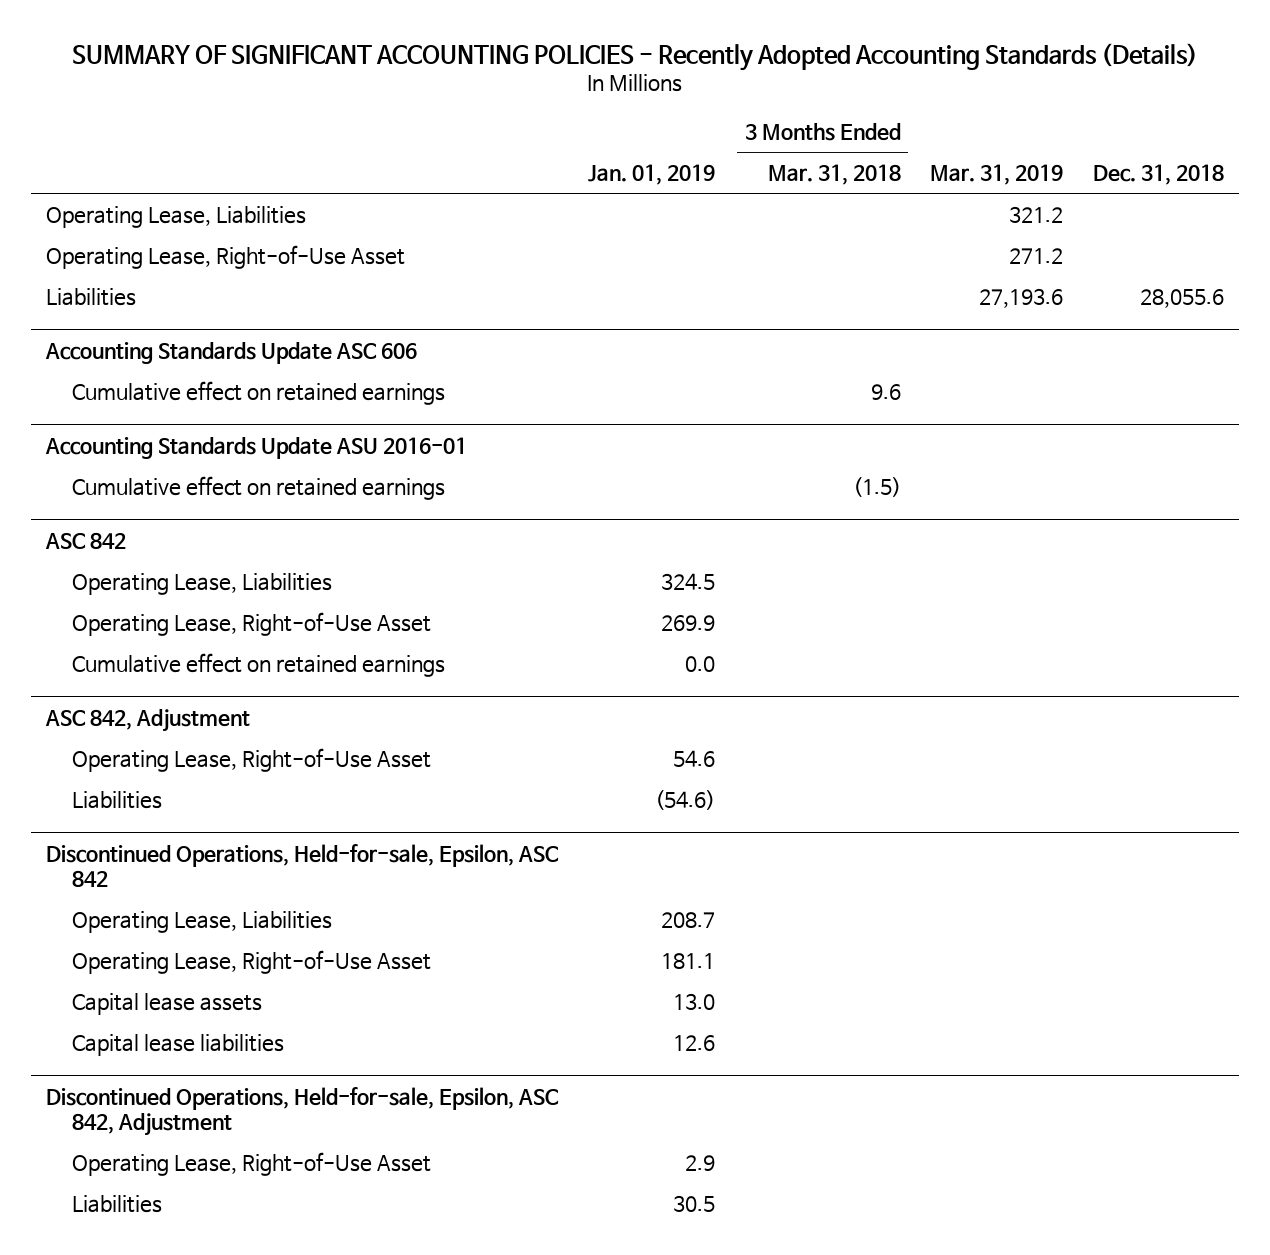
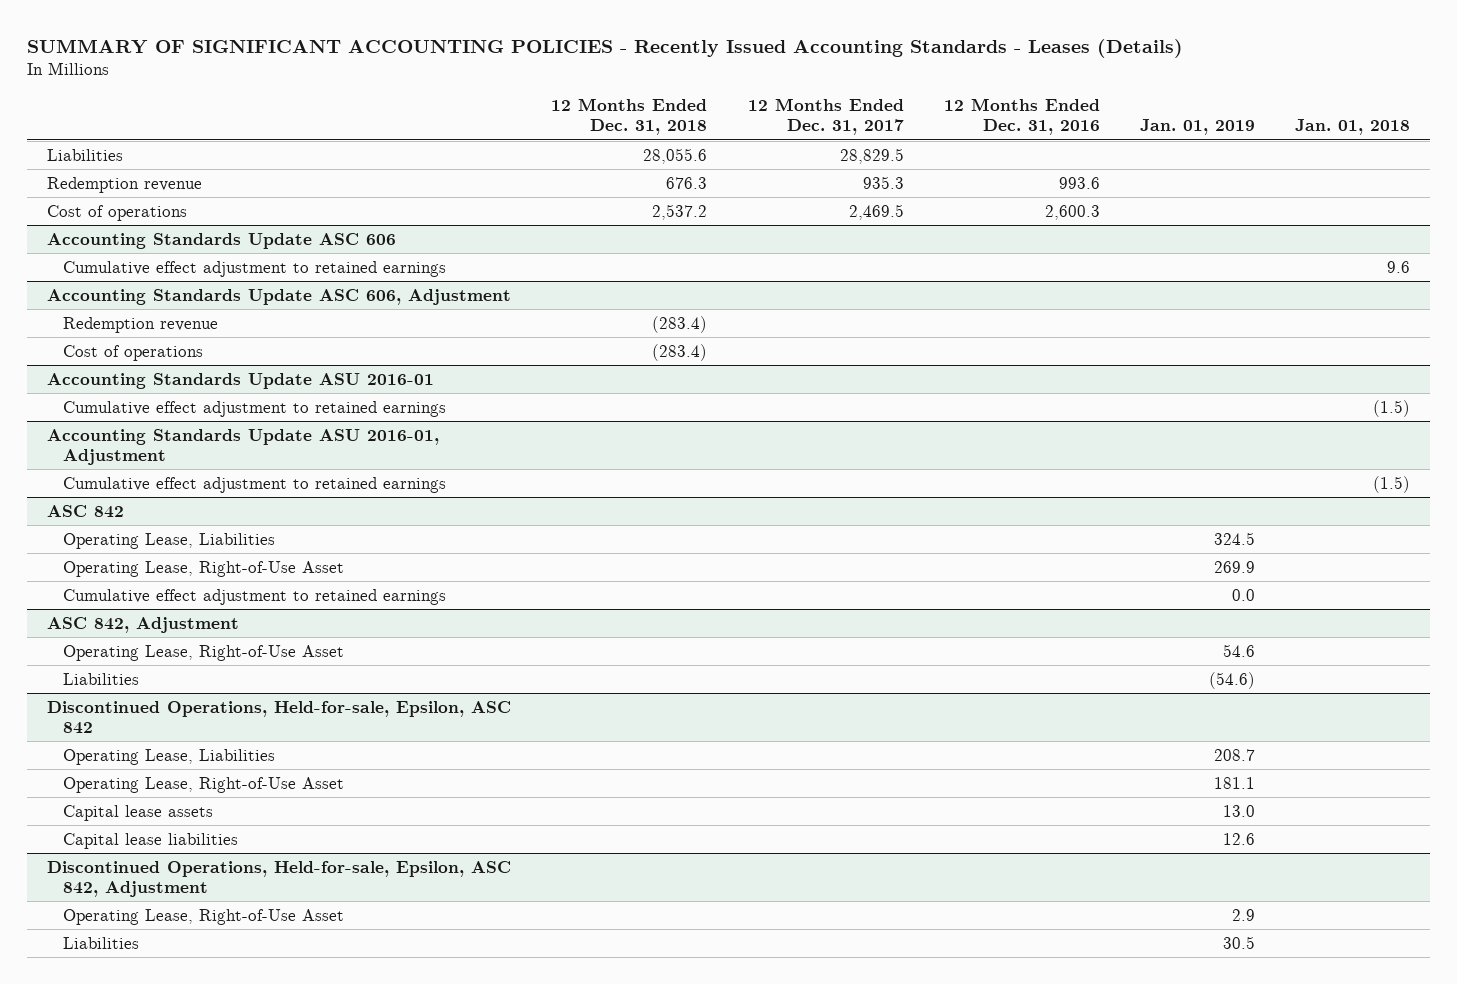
- SUMMARY OF SIGNIFICANT ACCOUNTING POLICIES - Recently Adopted Accounting Standards (Details)
+ SUMMARY OF SIGNIFICANT ACCOUNTING POLICIES - Recently Issued Accounting Standards - Leases (Details)
- | Jan. 01, 2019 | 3 Months Ended Mar. 31, 2018 | Mar. 31, 2019 | Dec. 31, 2018
+ | 12 Months Ended Dec. 31, 2018 | 12 Months Ended Dec. 31, 2017 | 12 Months Ended Dec. 31, 2016 | Jan. 01, 2019 | Jan. 01, 2018
- Operating Lease, Liabilities | | | 321.2 |
- Operating Lease, Right-of-Use Asset | | | 271.2 |
+ Redemption revenue | 676.3 | 935.3 | 993.6 | |
+ Cost of operations | 2,537.2 | 2,469.5 | 2,600.3 | |
@ Accounting Standards Update ASC 606
- Cumulative effect on retained earnings | | 9.6 | |
+ Cumulative effect adjustment to retained earnings | | | | | 9.6
+ Accounting Standards Update ASC 606, Adjustment
+ Redemption revenue | (283.4) | | | |
+ Cost of operations | (283.4) | | | |
@ Accounting Standards Update ASU 2016-01
- Cumulative effect on retained earnings | | (1.5) | |
+ Cumulative effect adjustment to retained earnings | | | | | (1.5)
+ Accounting Standards Update ASU 2016-01, Adjustment
+ Cumulative effect adjustment to retained earnings | | | | | (1.5)
@ ASC 842
- Cumulative effect on retained earnings | 0.0 | | |
+ Cumulative effect adjustment to retained earnings | | | | 0.0 |

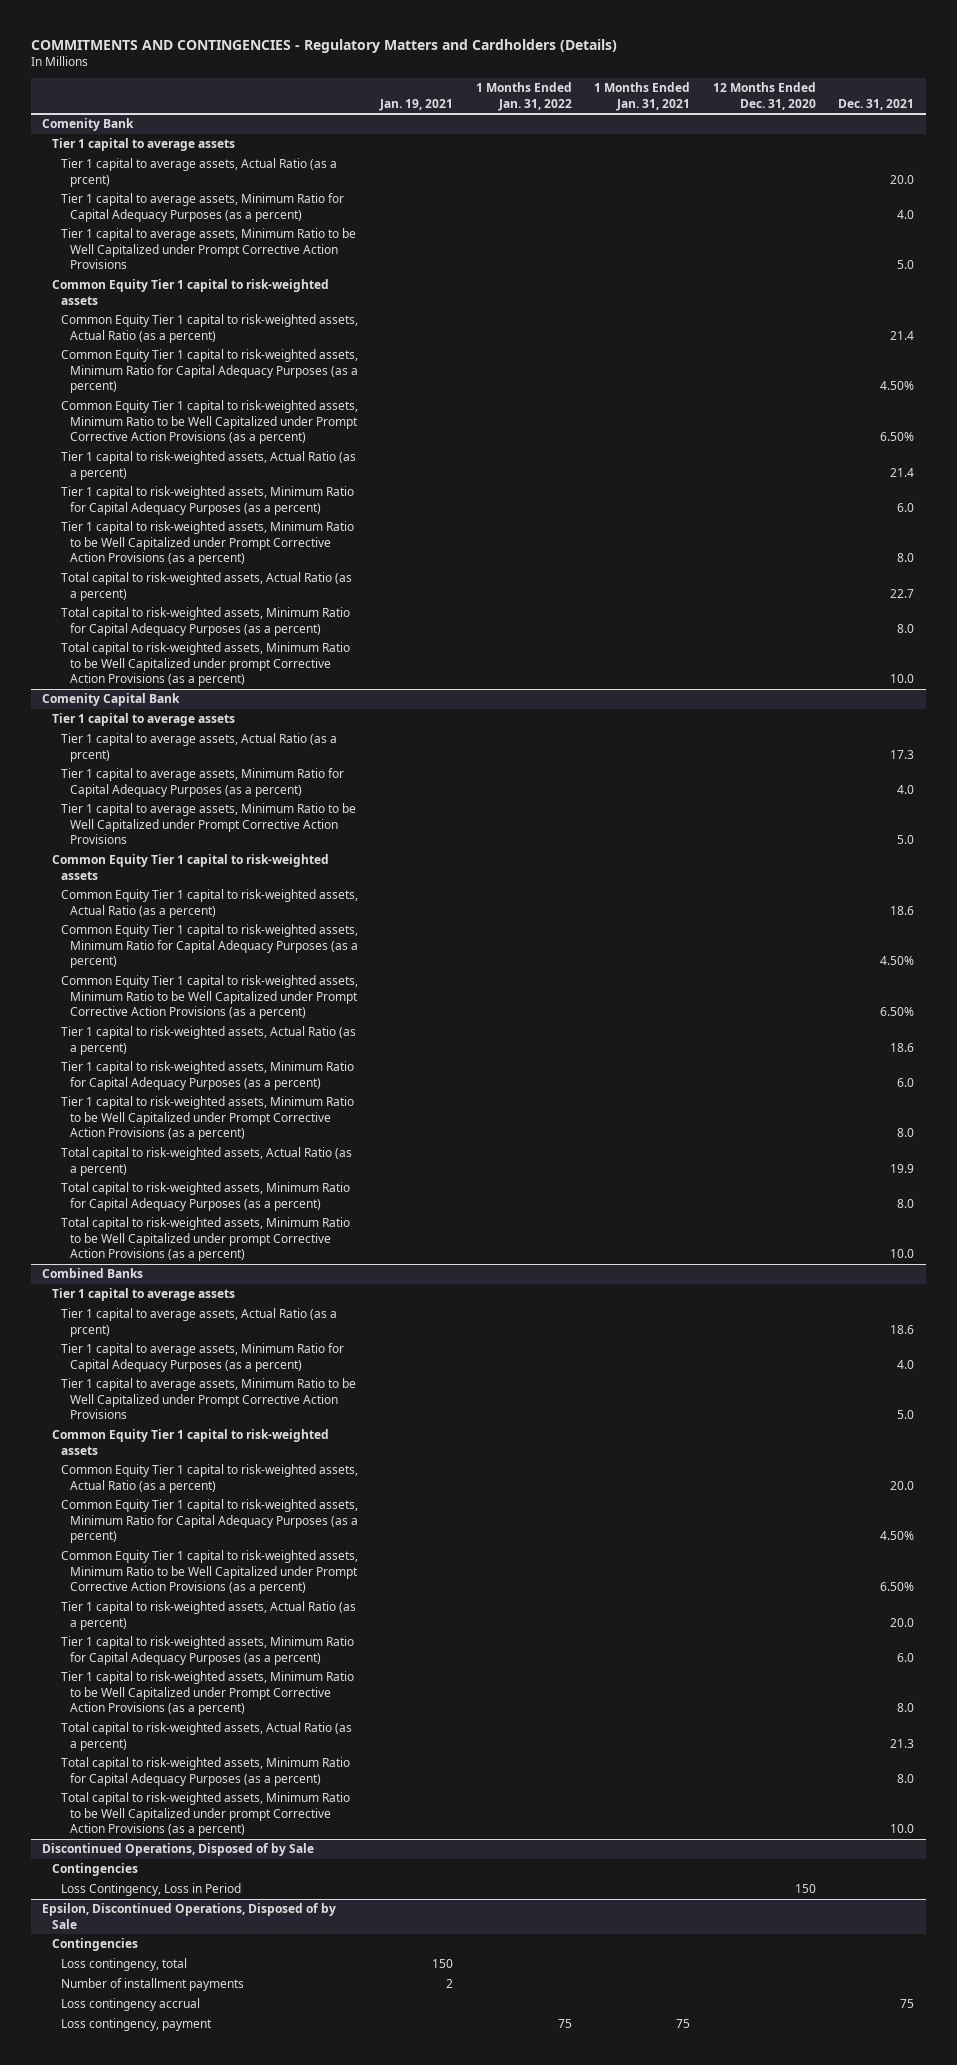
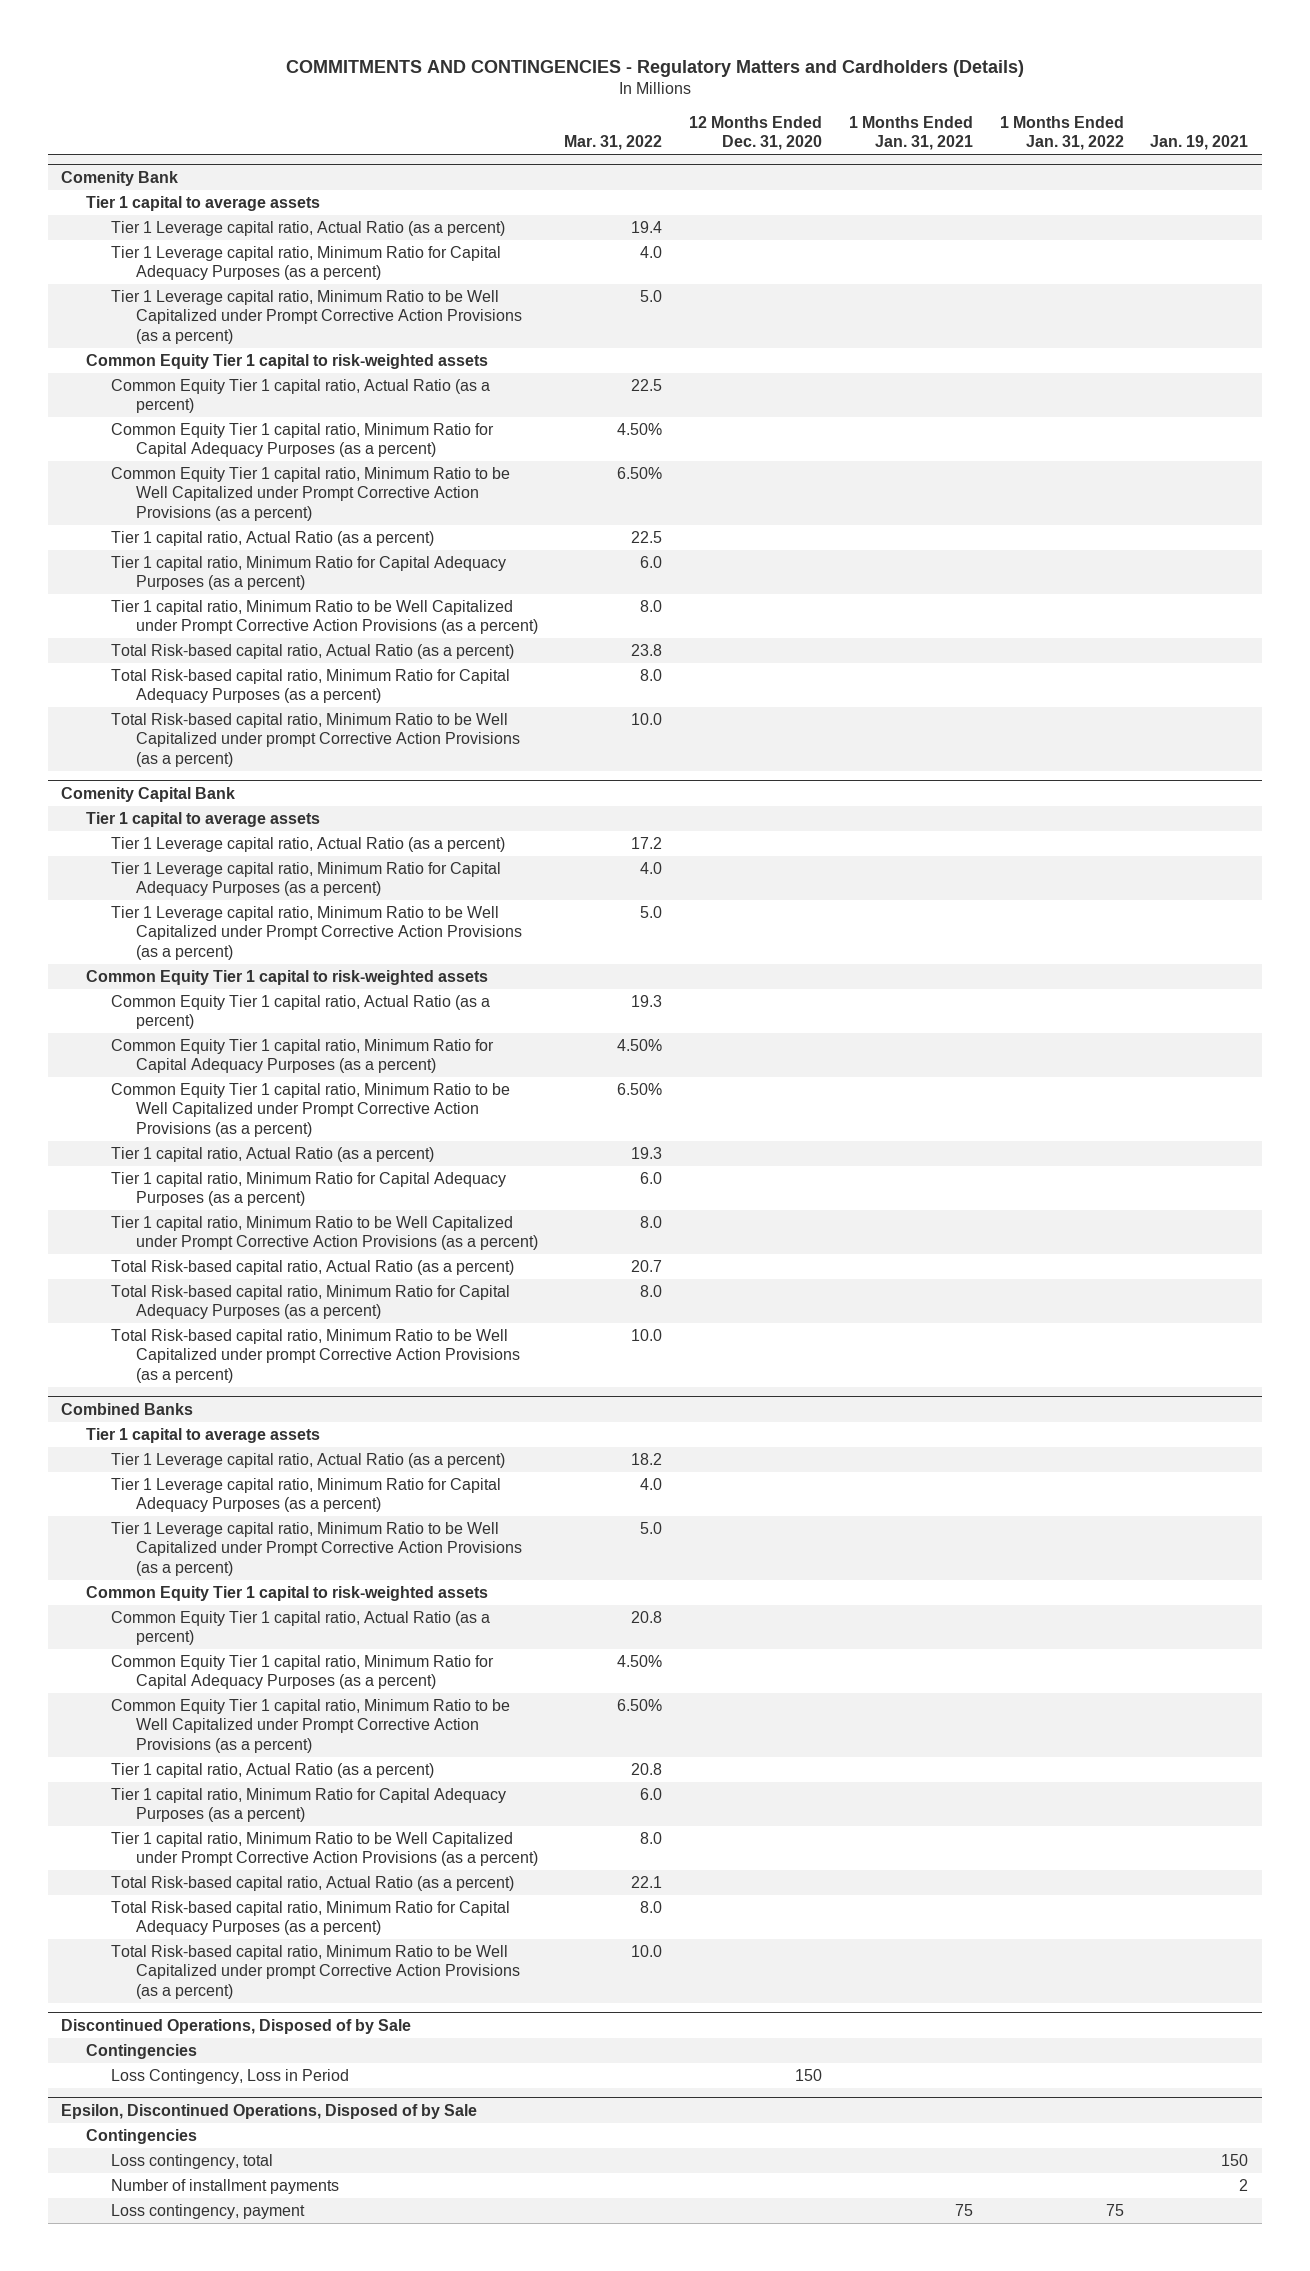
- | Jan. 19, 2021 | 1 Months Ended Jan. 31, 2022 | 1 Months Ended Jan. 31, 2021 | 12 Months Ended Dec. 31, 2020 | Dec. 31, 2021
+ | Mar. 31, 2022 | 12 Months Ended Dec. 31, 2020 | 1 Months Ended Jan. 31, 2021 | 1 Months Ended Jan. 31, 2022 | Jan. 19, 2021
@ Comenity Bank
- Tier 1 capital to average assets, Actual Ratio (as a prcent) | | | | | 20.0
- Tier 1 capital to average assets, Minimum Ratio for Capital Adequacy Purposes (as a percent) | | | | | 4.0
- Tier 1 capital to average assets, Minimum Ratio to be Well Capitalized under Prompt Corrective Action Provisions | | | | | 5.0
+ Tier 1 Leverage capital ratio, Actual Ratio (as a percent) | 19.4 | | | |
+ Tier 1 Leverage capital ratio, Minimum Ratio for Capital Adequacy Purposes (as a percent) | 4.0 | | | |
+ Tier 1 Leverage capital ratio, Minimum Ratio to be Well Capitalized under Prompt Corrective Action Provisions (as a percent) | 5.0 | | | |
- Common Equity Tier 1 capital to risk-weighted assets, Actual Ratio (as a percent) | | | | | 21.4
- Common Equity Tier 1 capital to risk-weighted assets, Minimum Ratio for Capital Adequacy Purposes (as a percent) | | | | | 4.50%
- Common Equity Tier 1 capital to risk-weighted assets, Minimum Ratio to be Well Capitalized under Prompt Corrective Action Provisions (as a percent) | | | | | 6.50%
- Tier 1 capital to risk-weighted assets, Actual Ratio (as a percent) | | | | | 21.4
- Tier 1 capital to risk-weighted assets, Minimum Ratio for Capital Adequacy Purposes (as a percent) | | | | | 6.0
- Tier 1 capital to risk-weighted assets, Minimum Ratio to be Well Capitalized under Prompt Corrective Action Provisions (as a percent) | | | | | 8.0
- Total capital to risk-weighted assets, Actual Ratio (as a percent) | | | | | 22.7
- Total capital to risk-weighted assets, Minimum Ratio for Capital Adequacy Purposes (as a percent) | | | | | 8.0
- Total capital to risk-weighted assets, Minimum Ratio to be Well Capitalized under prompt Corrective Action Provisions (as a percent) | | | | | 10.0
+ Common Equity Tier 1 capital ratio, Actual Ratio (as a percent) | 22.5 | | | |
+ Common Equity Tier 1 capital ratio, Minimum Ratio for Capital Adequacy Purposes (as a percent) | 4.50% | | | |
+ Common Equity Tier 1 capital ratio, Minimum Ratio to be Well Capitalized under Prompt Corrective Action Provisions (as a percent) | 6.50% | | | |
+ Tier 1 capital ratio, Actual Ratio (as a percent) | 22.5 | | | |
+ Tier 1 capital ratio, Minimum Ratio for Capital Adequacy Purposes (as a percent) | 6.0 | | | |
+ Tier 1 capital ratio, Minimum Ratio to be Well Capitalized under Prompt Corrective Action Provisions (as a percent) | 8.0 | | | |
+ Total Risk-based capital ratio, Actual Ratio (as a percent) | 23.8 | | | |
+ Total Risk-based capital ratio, Minimum Ratio for Capital Adequacy Purposes (as a percent) | 8.0 | | | |
+ Total Risk-based capital ratio, Minimum Ratio to be Well Capitalized under prompt Corrective Action Provisions (as a percent) | 10.0 | | | |
@ Comenity Capital Bank
- Tier 1 capital to average assets, Actual Ratio (as a prcent) | | | | | 17.3
- Tier 1 capital to average assets, Minimum Ratio for Capital Adequacy Purposes (as a percent) | | | | | 4.0
- Tier 1 capital to average assets, Minimum Ratio to be Well Capitalized under Prompt Corrective Action Provisions | | | | | 5.0
+ Tier 1 Leverage capital ratio, Actual Ratio (as a percent) | 17.2 | | | |
+ Tier 1 Leverage capital ratio, Minimum Ratio for Capital Adequacy Purposes (as a percent) | 4.0 | | | |
+ Tier 1 Leverage capital ratio, Minimum Ratio to be Well Capitalized under Prompt Corrective Action Provisions (as a percent) | 5.0 | | | |
- Common Equity Tier 1 capital to risk-weighted assets, Actual Ratio (as a percent) | | | | | 18.6
- Common Equity Tier 1 capital to risk-weighted assets, Minimum Ratio for Capital Adequacy Purposes (as a percent) | | | | | 4.50%
- Common Equity Tier 1 capital to risk-weighted assets, Minimum Ratio to be Well Capitalized under Prompt Corrective Action Provisions (as a percent) | | | | | 6.50%
- Tier 1 capital to risk-weighted assets, Actual Ratio (as a percent) | | | | | 18.6
- Tier 1 capital to risk-weighted assets, Minimum Ratio for Capital Adequacy Purposes (as a percent) | | | | | 6.0
- Tier 1 capital to risk-weighted assets, Minimum Ratio to be Well Capitalized under Prompt Corrective Action Provisions (as a percent) | | | | | 8.0
- Total capital to risk-weighted assets, Actual Ratio (as a percent) | | | | | 19.9
- Total capital to risk-weighted assets, Minimum Ratio for Capital Adequacy Purposes (as a percent) | | | | | 8.0
- Total capital to risk-weighted assets, Minimum Ratio to be Well Capitalized under prompt Corrective Action Provisions (as a percent) | | | | | 10.0
+ Common Equity Tier 1 capital ratio, Actual Ratio (as a percent) | 19.3 | | | |
+ Common Equity Tier 1 capital ratio, Minimum Ratio for Capital Adequacy Purposes (as a percent) | 4.50% | | | |
+ Common Equity Tier 1 capital ratio, Minimum Ratio to be Well Capitalized under Prompt Corrective Action Provisions (as a percent) | 6.50% | | | |
+ Tier 1 capital ratio, Actual Ratio (as a percent) | 19.3 | | | |
+ Tier 1 capital ratio, Minimum Ratio for Capital Adequacy Purposes (as a percent) | 6.0 | | | |
+ Tier 1 capital ratio, Minimum Ratio to be Well Capitalized under Prompt Corrective Action Provisions (as a percent) | 8.0 | | | |
+ Total Risk-based capital ratio, Actual Ratio (as a percent) | 20.7 | | | |
+ Total Risk-based capital ratio, Minimum Ratio for Capital Adequacy Purposes (as a percent) | 8.0 | | | |
+ Total Risk-based capital ratio, Minimum Ratio to be Well Capitalized under prompt Corrective Action Provisions (as a percent) | 10.0 | | | |
@ Combined Banks
- Tier 1 capital to average assets, Actual Ratio (as a prcent) | | | | | 18.6
- Tier 1 capital to average assets, Minimum Ratio for Capital Adequacy Purposes (as a percent) | | | | | 4.0
- Tier 1 capital to average assets, Minimum Ratio to be Well Capitalized under Prompt Corrective Action Provisions | | | | | 5.0
+ Tier 1 Leverage capital ratio, Actual Ratio (as a percent) | 18.2 | | | |
+ Tier 1 Leverage capital ratio, Minimum Ratio for Capital Adequacy Purposes (as a percent) | 4.0 | | | |
+ Tier 1 Leverage capital ratio, Minimum Ratio to be Well Capitalized under Prompt Corrective Action Provisions (as a percent) | 5.0 | | | |
- Common Equity Tier 1 capital to risk-weighted assets, Actual Ratio (as a percent) | | | | | 20.0
- Common Equity Tier 1 capital to risk-weighted assets, Minimum Ratio for Capital Adequacy Purposes (as a percent) | | | | | 4.50%
- Common Equity Tier 1 capital to risk-weighted assets, Minimum Ratio to be Well Capitalized under Prompt Corrective Action Provisions (as a percent) | | | | | 6.50%
- Tier 1 capital to risk-weighted assets, Actual Ratio (as a percent) | | | | | 20.0
- Tier 1 capital to risk-weighted assets, Minimum Ratio for Capital Adequacy Purposes (as a percent) | | | | | 6.0
- Tier 1 capital to risk-weighted assets, Minimum Ratio to be Well Capitalized under Prompt Corrective Action Provisions (as a percent) | | | | | 8.0
- Total capital to risk-weighted assets, Actual Ratio (as a percent) | | | | | 21.3
- Total capital to risk-weighted assets, Minimum Ratio for Capital Adequacy Purposes (as a percent) | | | | | 8.0
- Total capital to risk-weighted assets, Minimum Ratio to be Well Capitalized under prompt Corrective Action Provisions (as a percent) | | | | | 10.0
+ Common Equity Tier 1 capital ratio, Actual Ratio (as a percent) | 20.8 | | | |
+ Common Equity Tier 1 capital ratio, Minimum Ratio for Capital Adequacy Purposes (as a percent) | 4.50% | | | |
+ Common Equity Tier 1 capital ratio, Minimum Ratio to be Well Capitalized under Prompt Corrective Action Provisions (as a percent) | 6.50% | | | |
+ Tier 1 capital ratio, Actual Ratio (as a percent) | 20.8 | | | |
+ Tier 1 capital ratio, Minimum Ratio for Capital Adequacy Purposes (as a percent) | 6.0 | | | |
+ Tier 1 capital ratio, Minimum Ratio to be Well Capitalized under Prompt Corrective Action Provisions (as a percent) | 8.0 | | | |
+ Total Risk-based capital ratio, Actual Ratio (as a percent) | 22.1 | | | |
+ Total Risk-based capital ratio, Minimum Ratio for Capital Adequacy Purposes (as a percent) | 8.0 | | | |
+ Total Risk-based capital ratio, Minimum Ratio to be Well Capitalized under prompt Corrective Action Provisions (as a percent) | 10.0 | | | |
@ Epsilon, Discontinued Operations, Disposed of by Sale
- Loss contingency accrual | | | | | 75

